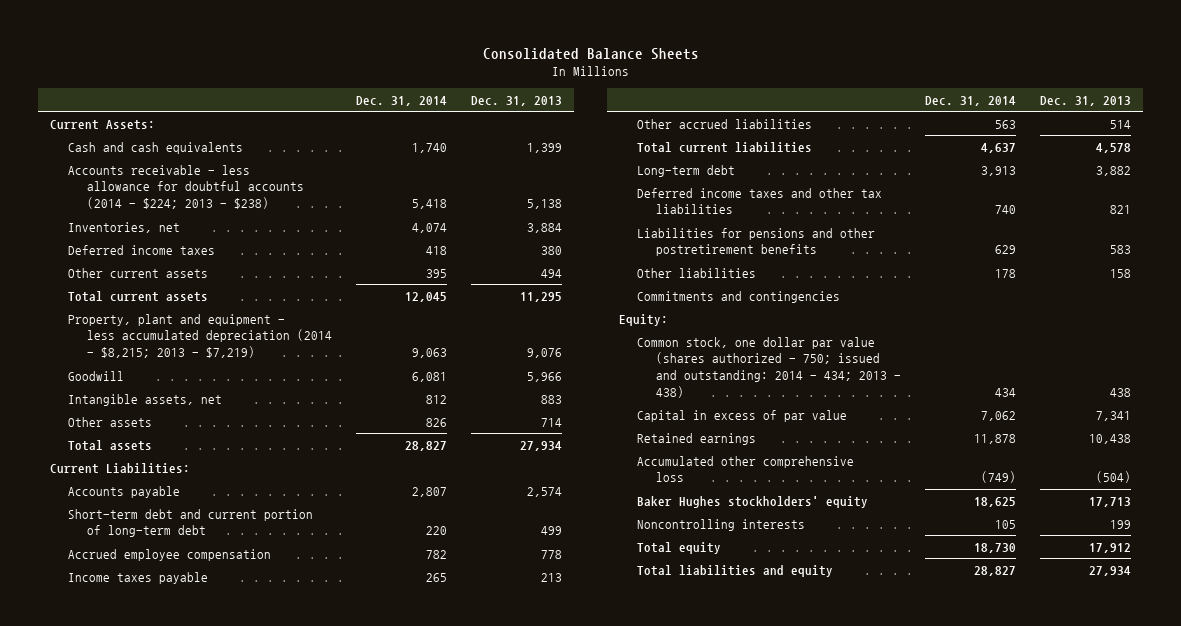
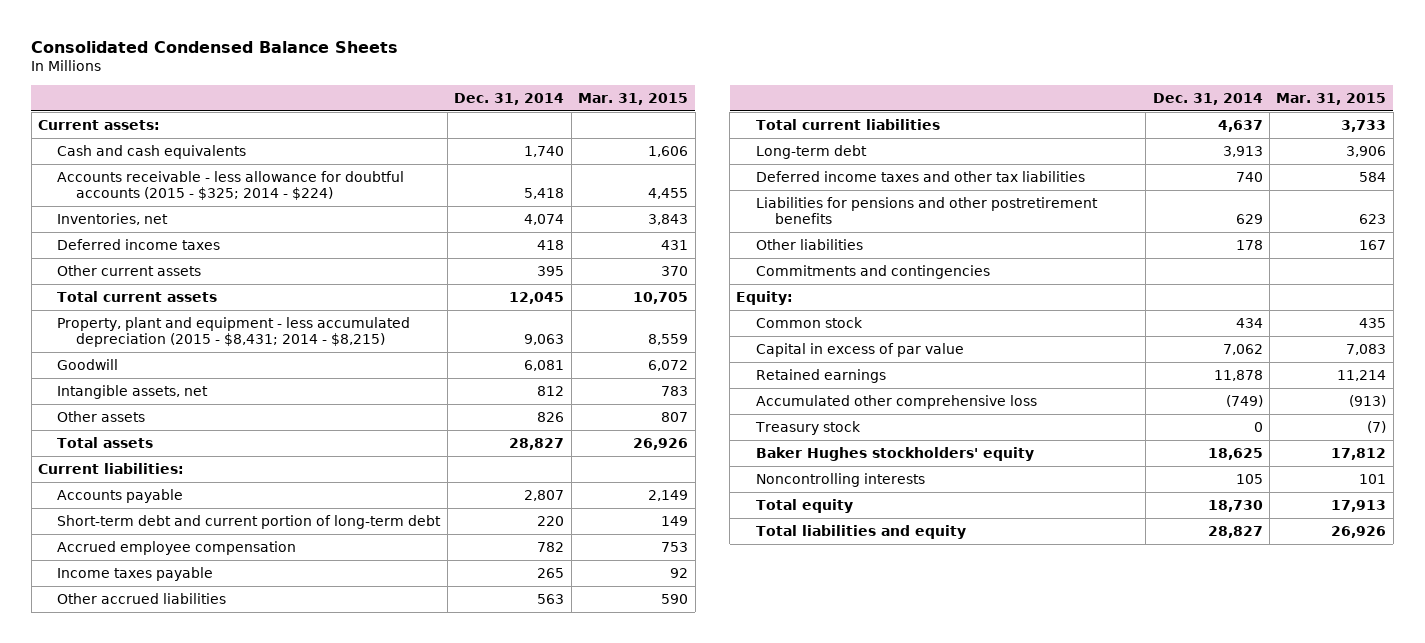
- Consolidated Balance Sheets
+ Consolidated Condensed Balance Sheets
- | Dec. 31, 2014 | Dec. 31, 2013
+ | Dec. 31, 2014 | Mar. 31, 2015
- Current Assets:
+ Current assets:
- Accounts receivable - less allowance for doubtful accounts (2014 - $224; 2013 - $238) | 5,418 | 5,138
+ Accounts receivable - less allowance for doubtful accounts (2015 - $325; 2014 - $224) | 5,418 | 4,455
- Property, plant and equipment - less accumulated depreciation (2014 - $8,215; 2013 - $7,219) | 9,063 | 9,076
+ Property, plant and equipment - less accumulated depreciation (2015 - $8,431; 2014 - $8,215) | 9,063 | 8,559
- Current Liabilities:
+ Current liabilities:
- Common stock, one dollar par value (shares authorized - 750; issued and outstanding: 2014 - 434; 2013 - 438) | 434 | 438
+ Common stock | 434 | 435
+ Treasury stock | 0 | (7)

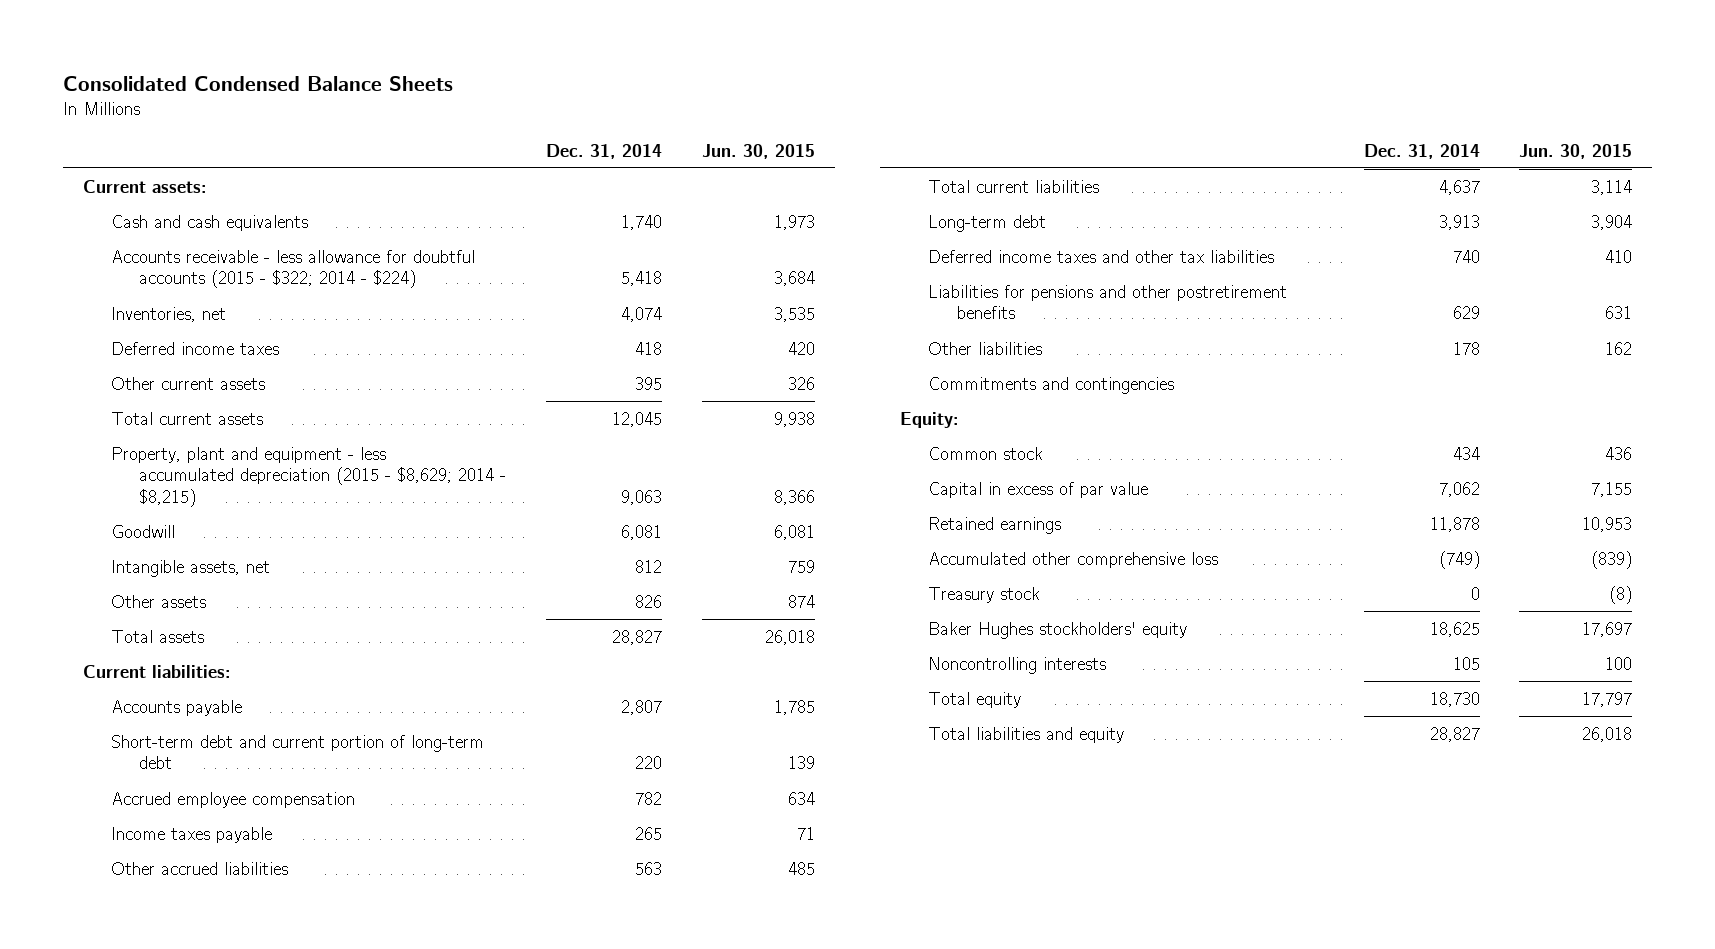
- | Dec. 31, 2014 | Mar. 31, 2015
+ | Dec. 31, 2014 | Jun. 30, 2015
- Accounts receivable - less allowance for doubtful accounts (2015 - $325; 2014 - $224) | 5,418 | 4,455
+ Accounts receivable - less allowance for doubtful accounts (2015 - $322; 2014 - $224) | 5,418 | 3,684
- Property, plant and equipment - less accumulated depreciation (2015 - $8,431; 2014 - $8,215) | 9,063 | 8,559
+ Property, plant and equipment - less accumulated depreciation (2015 - $8,629; 2014 - $8,215) | 9,063 | 8,366

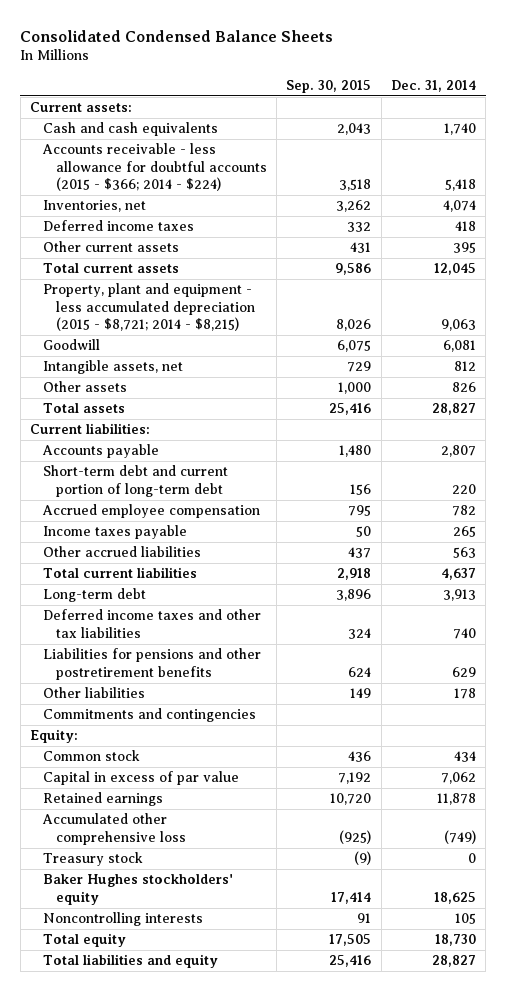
- | Dec. 31, 2014 | Jun. 30, 2015
+ | Sep. 30, 2015 | Dec. 31, 2014
- Accounts receivable - less allowance for doubtful accounts (2015 - $322; 2014 - $224) | 5,418 | 3,684
+ Accounts receivable - less allowance for doubtful accounts (2015 - $366; 2014 - $224) | 3,518 | 5,418
- Property, plant and equipment - less accumulated depreciation (2015 - $8,629; 2014 - $8,215) | 9,063 | 8,366
+ Property, plant and equipment - less accumulated depreciation (2015 - $8,721; 2014 - $8,215) | 8,026 | 9,063

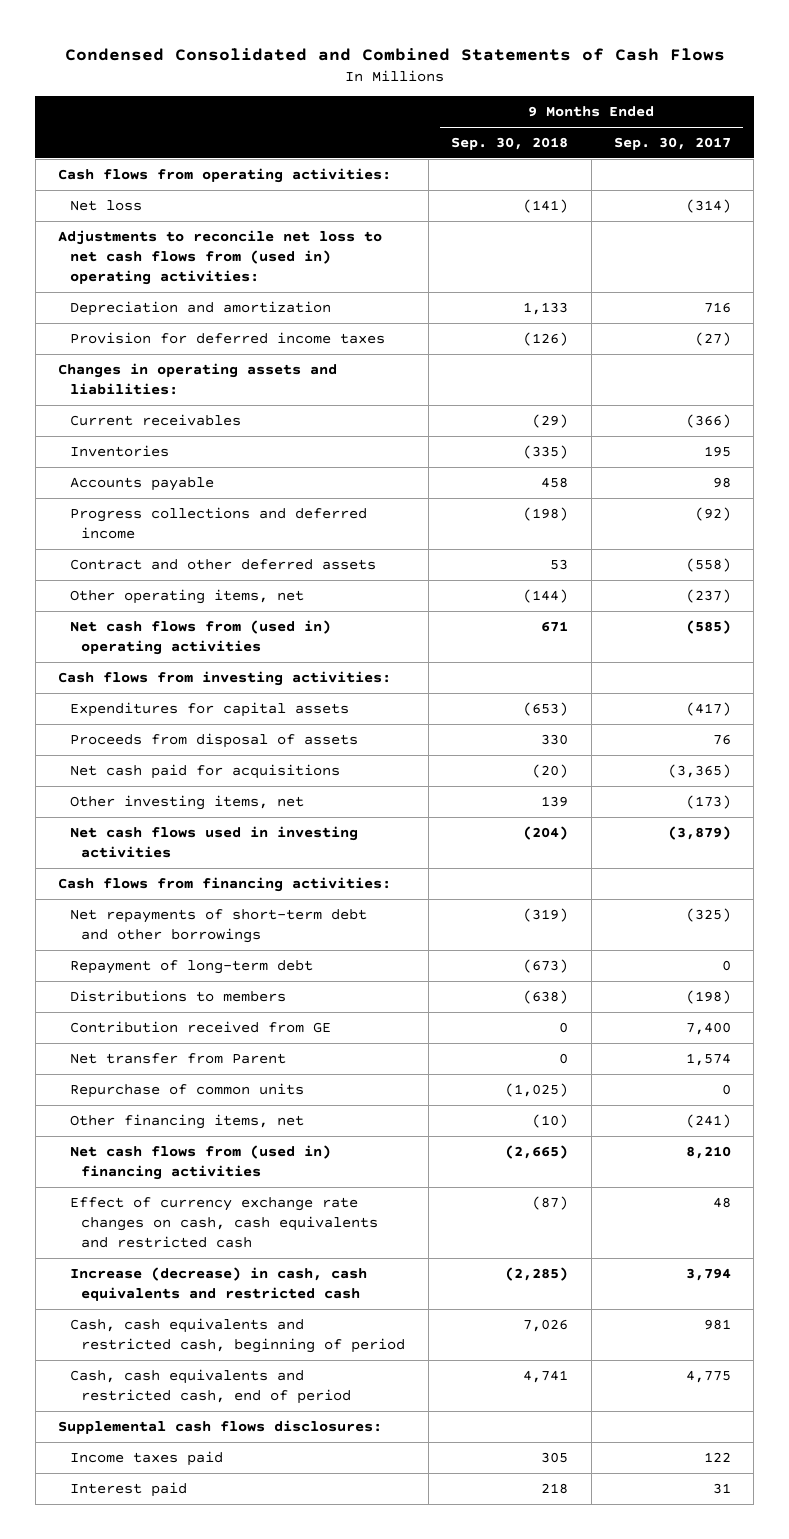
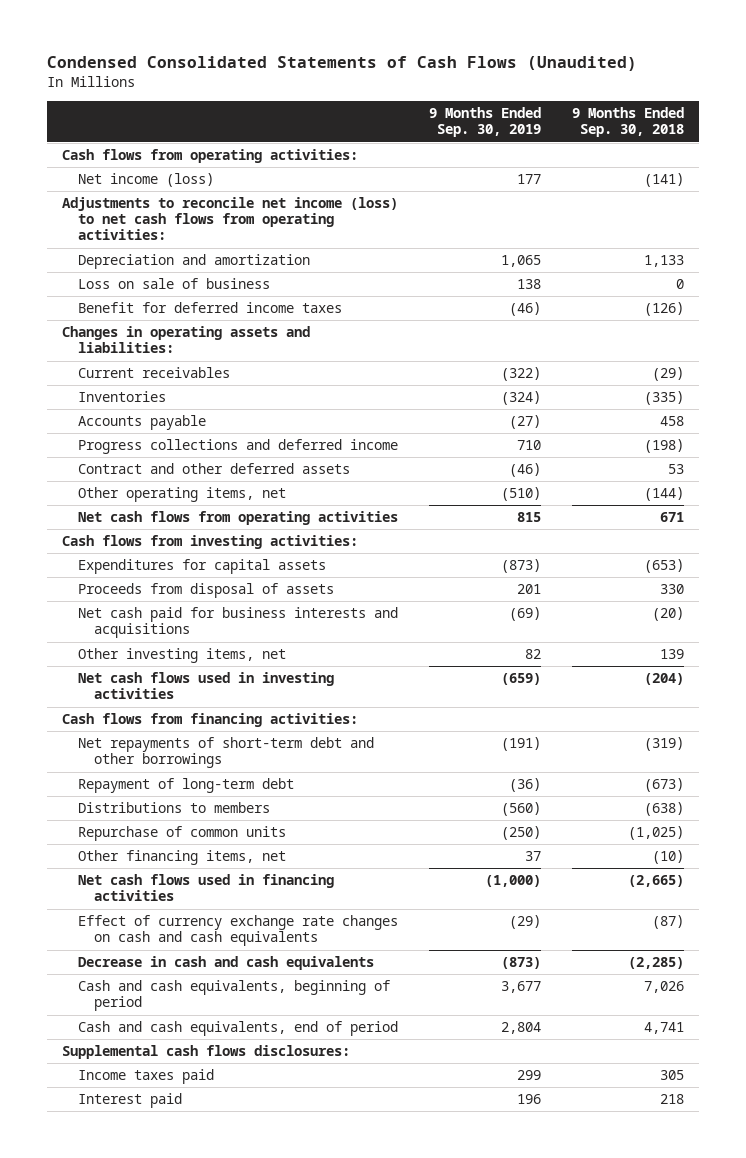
- Condensed Consolidated and Combined Statements of Cash Flows
+ Condensed Consolidated Statements of Cash Flows (Unaudited)
- | 9 Months Ended Sep. 30, 2018 | 9 Months Ended Sep. 30, 2017
+ | 9 Months Ended Sep. 30, 2019 | 9 Months Ended Sep. 30, 2018
- Net loss | (141) | (314)
- Adjustments to reconcile net loss to net cash flows from (used in) operating activities:
+ Net income (loss) | 177 | (141)
+ Adjustments to reconcile net income (loss) to net cash flows from operating activities:
- Provision for deferred income taxes | (126) | (27)
+ Loss on sale of business | 138 | 0
+ Benefit for deferred income taxes | (46) | (126)
- Net cash flows from (used in) operating activities | 671 | (585)
+ Net cash flows from operating activities | 815 | 671
- Net cash paid for acquisitions | (20) | (3,365)
+ Net cash paid for business interests and acquisitions | (69) | (20)
- Contribution received from GE | 0 | 7,400
- Net transfer from Parent | 0 | 1,574
- Net cash flows from (used in) financing activities | (2,665) | 8,210
- Effect of currency exchange rate changes on cash, cash equivalents and restricted cash | (87) | 48
- Increase (decrease) in cash, cash equivalents and restricted cash | (2,285) | 3,794
- Cash, cash equivalents and restricted cash, beginning of period | 7,026 | 981
- Cash, cash equivalents and restricted cash, end of period | 4,741 | 4,775
+ Net cash flows used in financing activities | (1,000) | (2,665)
+ Effect of currency exchange rate changes on cash and cash equivalents | (29) | (87)
+ Decrease in cash and cash equivalents | (873) | (2,285)
+ Cash and cash equivalents, beginning of period | 3,677 | 7,026
+ Cash and cash equivalents, end of period | 2,804 | 4,741

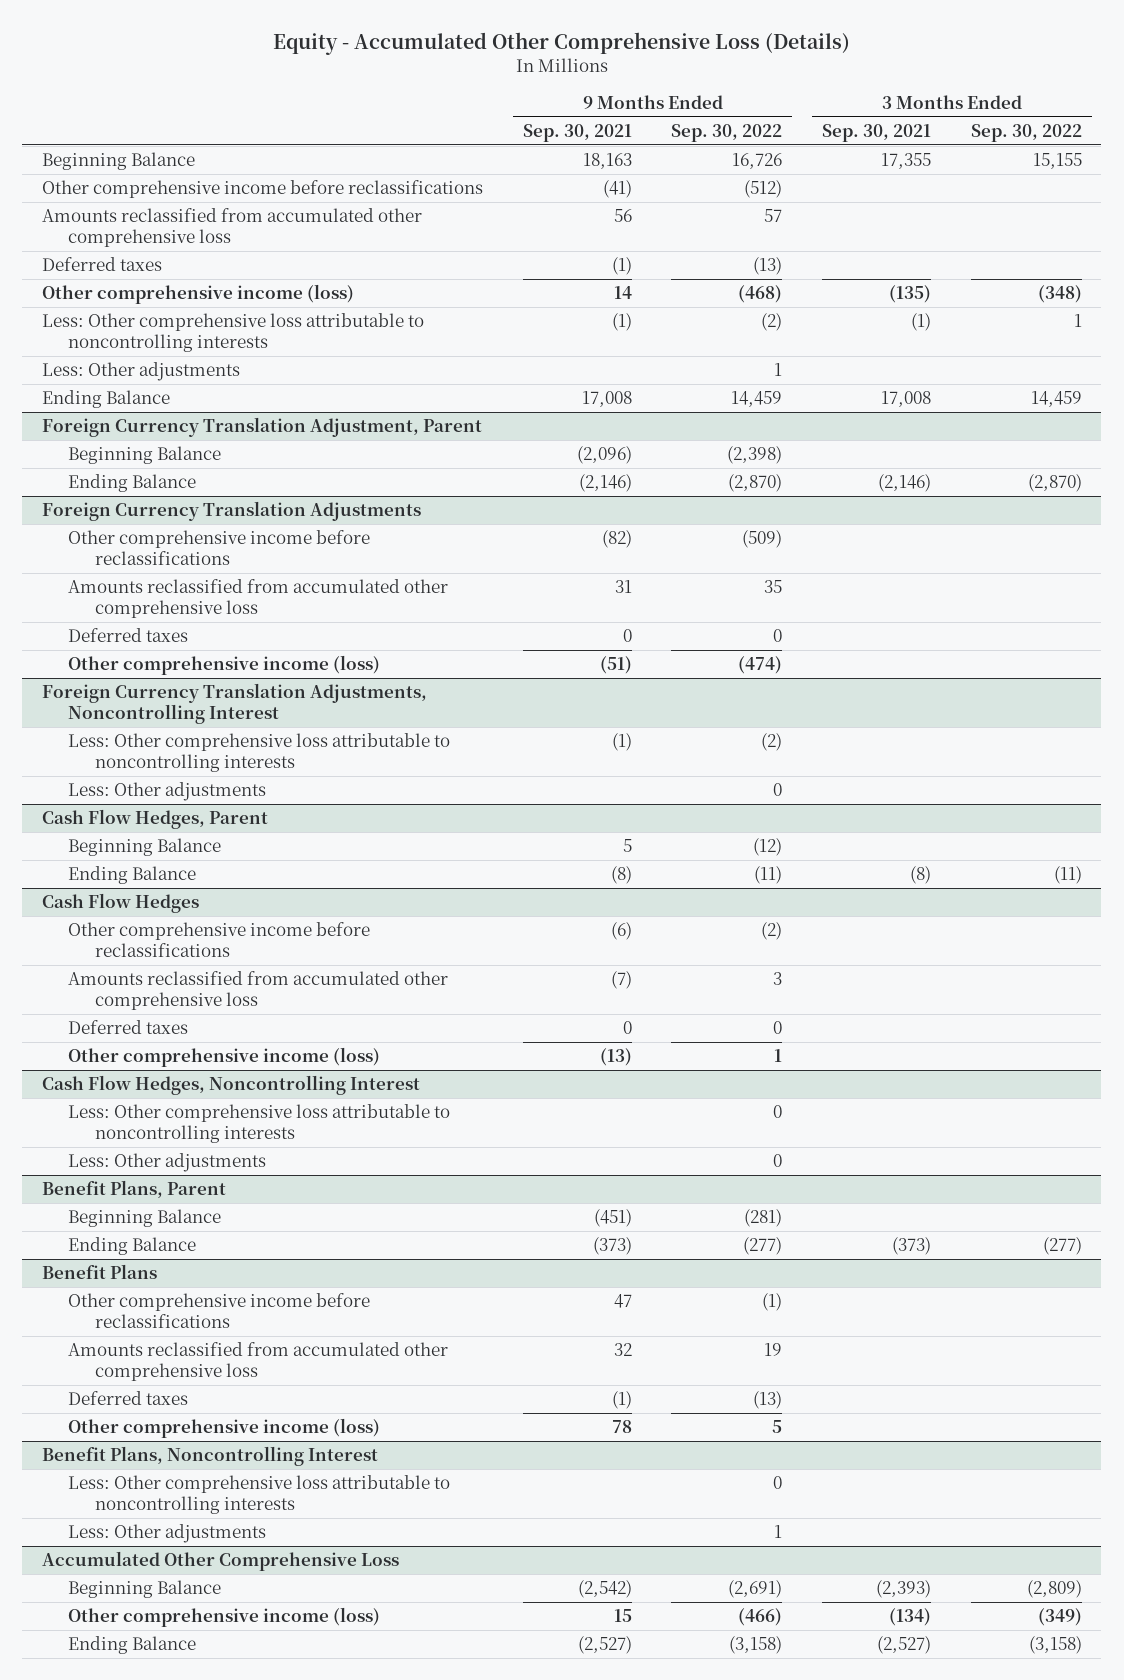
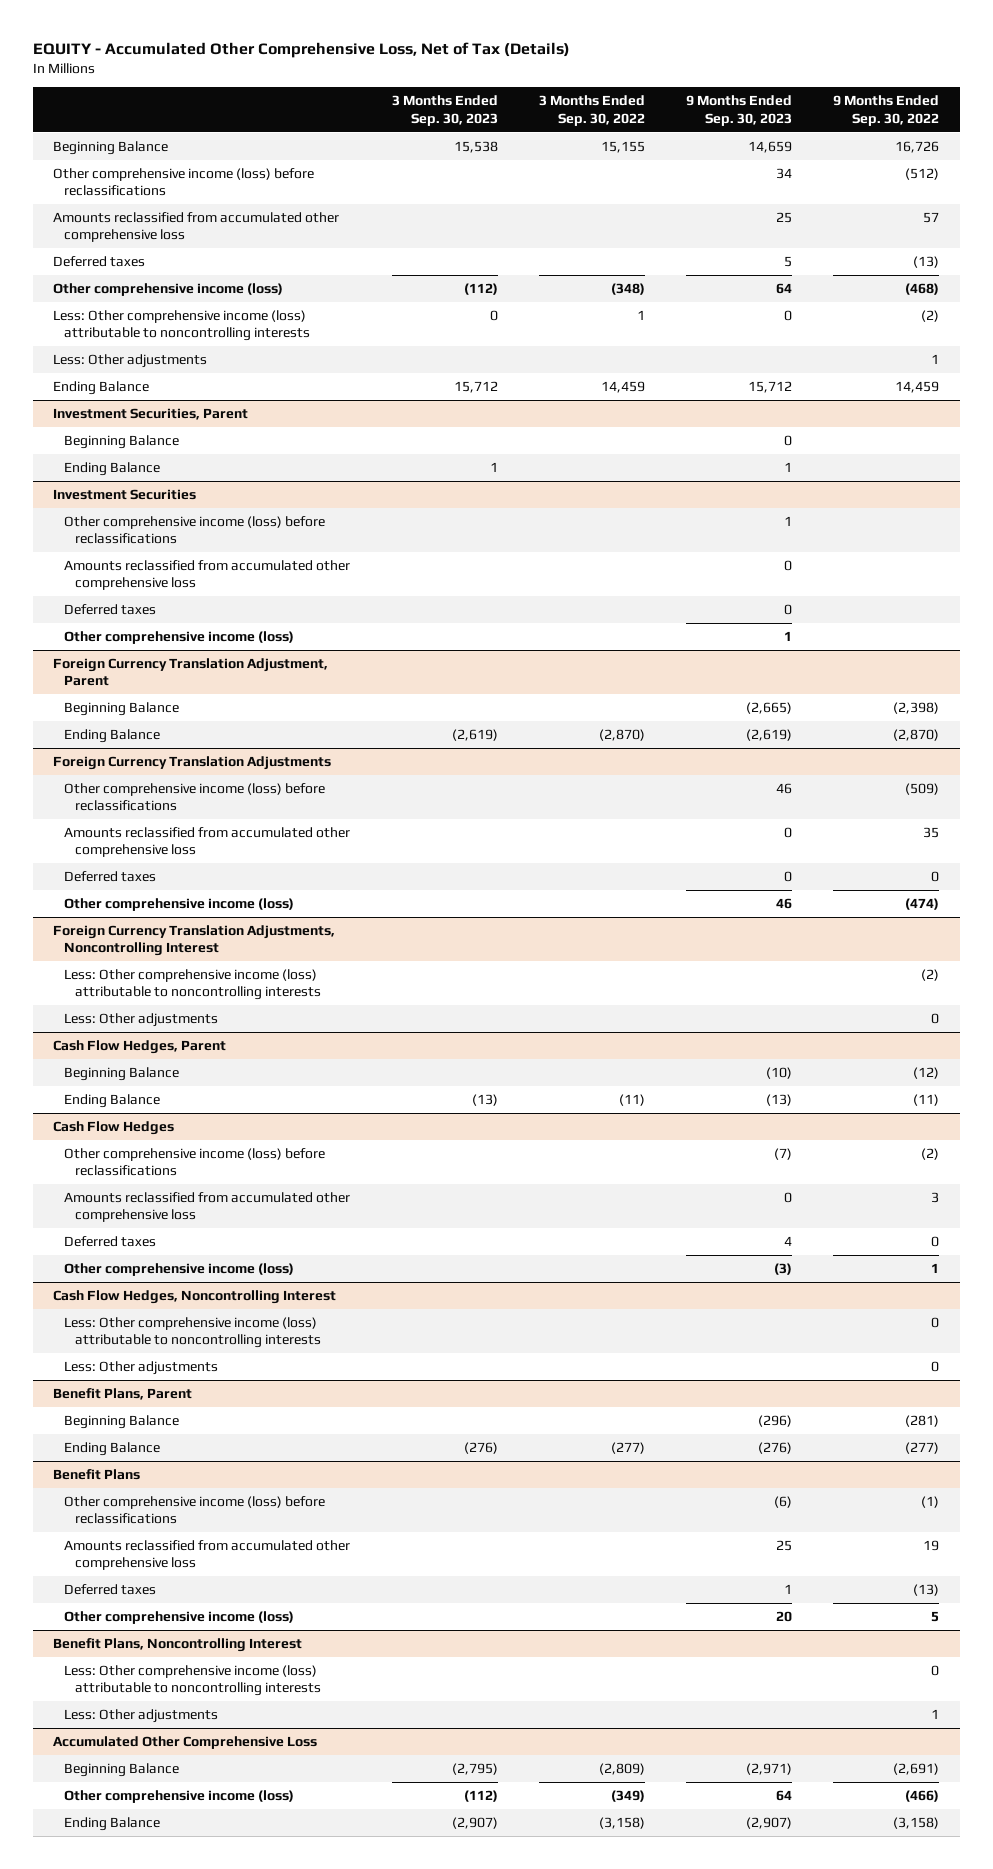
- Equity - Accumulated Other Comprehensive Loss (Details)
+ EQUITY - Accumulated Other Comprehensive Loss, Net of Tax (Details)
- | 9 Months Ended Sep. 30, 2021 | 9 Months Ended Sep. 30, 2022 | 3 Months Ended Sep. 30, 2021 | 3 Months Ended Sep. 30, 2022
+ | 3 Months Ended Sep. 30, 2023 | 3 Months Ended Sep. 30, 2022 | 9 Months Ended Sep. 30, 2023 | 9 Months Ended Sep. 30, 2022
- Other comprehensive income before reclassifications | (41) | (512) | |
+ Other comprehensive income (loss) before reclassifications | | | 34 | (512)
- Less: Other comprehensive loss attributable to noncontrolling interests | (1) | (2) | (1) | 1
+ Less: Other comprehensive income (loss) attributable to noncontrolling interests | 0 | 1 | 0 | (2)
+ Investment Securities, Parent
+ Beginning Balance | | | 0 |
+ Ending Balance | 1 | | 1 |
+ Investment Securities
+ Other comprehensive income (loss) before reclassifications | | | 1 |
+ Amounts reclassified from accumulated other comprehensive loss | | | 0 |
+ Deferred taxes | | | 0 |
+ Other comprehensive income (loss) | | | 1 |
@ Foreign Currency Translation Adjustments
- Other comprehensive income before reclassifications | (82) | (509) | |
+ Other comprehensive income (loss) before reclassifications | | | 46 | (509)
@ Foreign Currency Translation Adjustments, Noncontrolling Interest
- Less: Other comprehensive loss attributable to noncontrolling interests | (1) | (2) | |
+ Less: Other comprehensive income (loss) attributable to noncontrolling interests | | | | (2)
@ Cash Flow Hedges
- Other comprehensive income before reclassifications | (6) | (2) | |
+ Other comprehensive income (loss) before reclassifications | | | (7) | (2)
@ Cash Flow Hedges, Noncontrolling Interest
- Less: Other comprehensive loss attributable to noncontrolling interests | | 0 | |
+ Less: Other comprehensive income (loss) attributable to noncontrolling interests | | | | 0
@ Benefit Plans
- Other comprehensive income before reclassifications | 47 | (1) | |
+ Other comprehensive income (loss) before reclassifications | | | (6) | (1)
@ Benefit Plans, Noncontrolling Interest
- Less: Other comprehensive loss attributable to noncontrolling interests | | 0 | |
+ Less: Other comprehensive income (loss) attributable to noncontrolling interests | | | | 0

